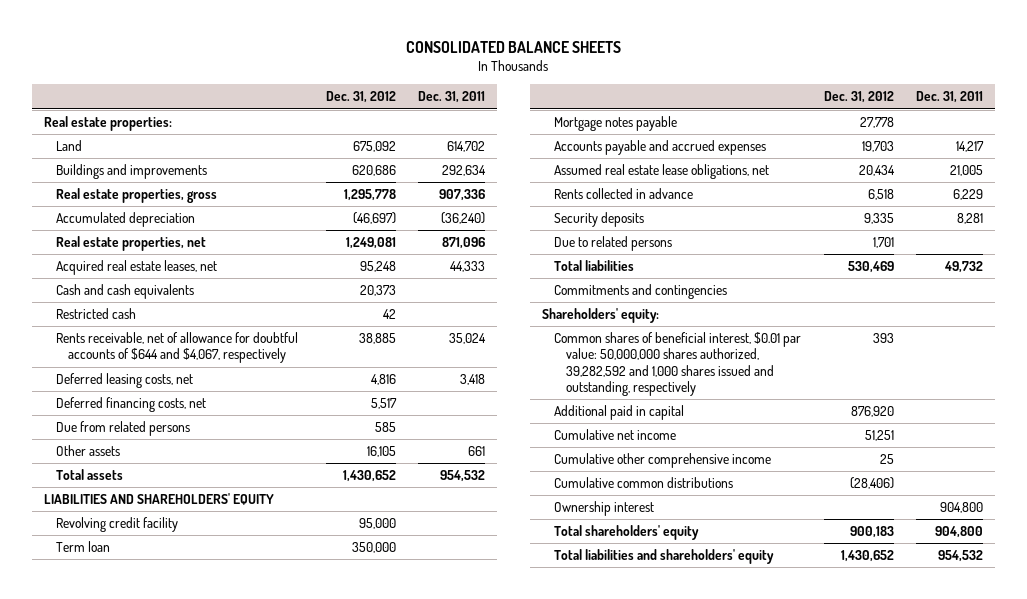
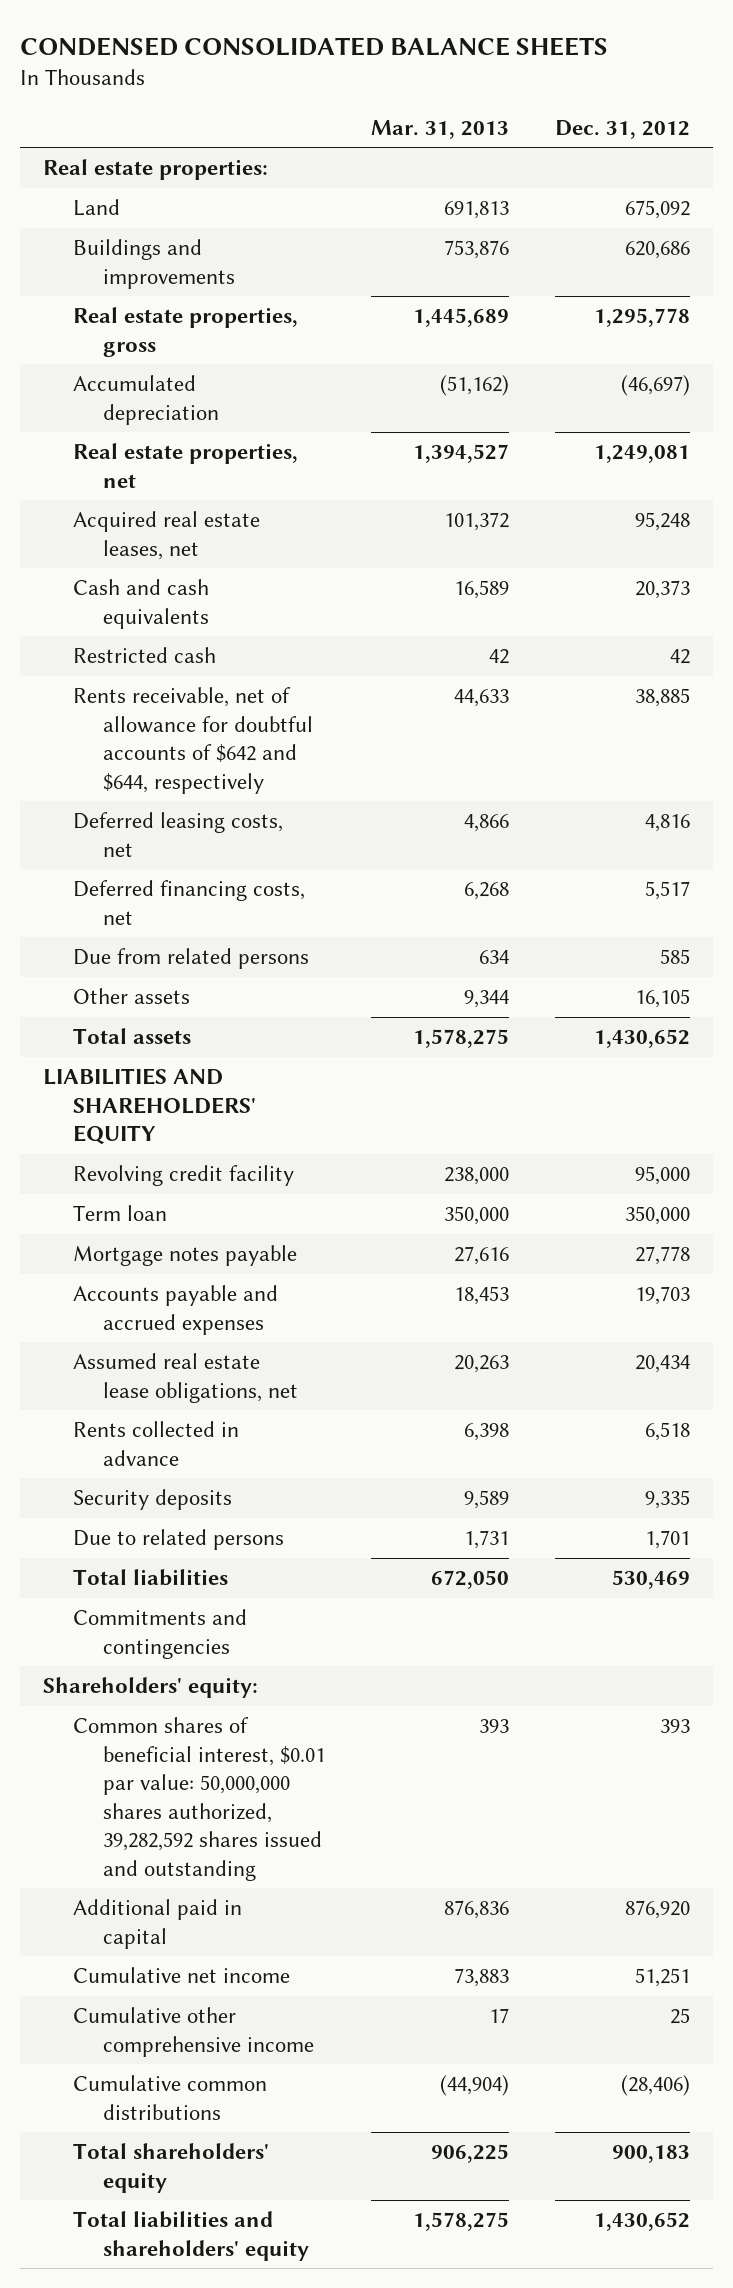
- CONSOLIDATED BALANCE SHEETS
+ CONDENSED CONSOLIDATED BALANCE SHEETS
- | Dec. 31, 2012 | Dec. 31, 2011
+ | Mar. 31, 2013 | Dec. 31, 2012
- Rents receivable, net of allowance for doubtful accounts of $644 and $4,067, respectively | 38,885 | 35,024
+ Rents receivable, net of allowance for doubtful accounts of $642 and $644, respectively | 44,633 | 38,885
- Common shares of beneficial interest, $0.01 par value: 50,000,000 shares authorized, 39,282,592 and 1,000 shares issued and outstanding, respectively | 393 |
+ Common shares of beneficial interest, $0.01 par value: 50,000,000 shares authorized, 39,282,592 shares issued and outstanding | 393 | 393
- Ownership interest | | 904,800

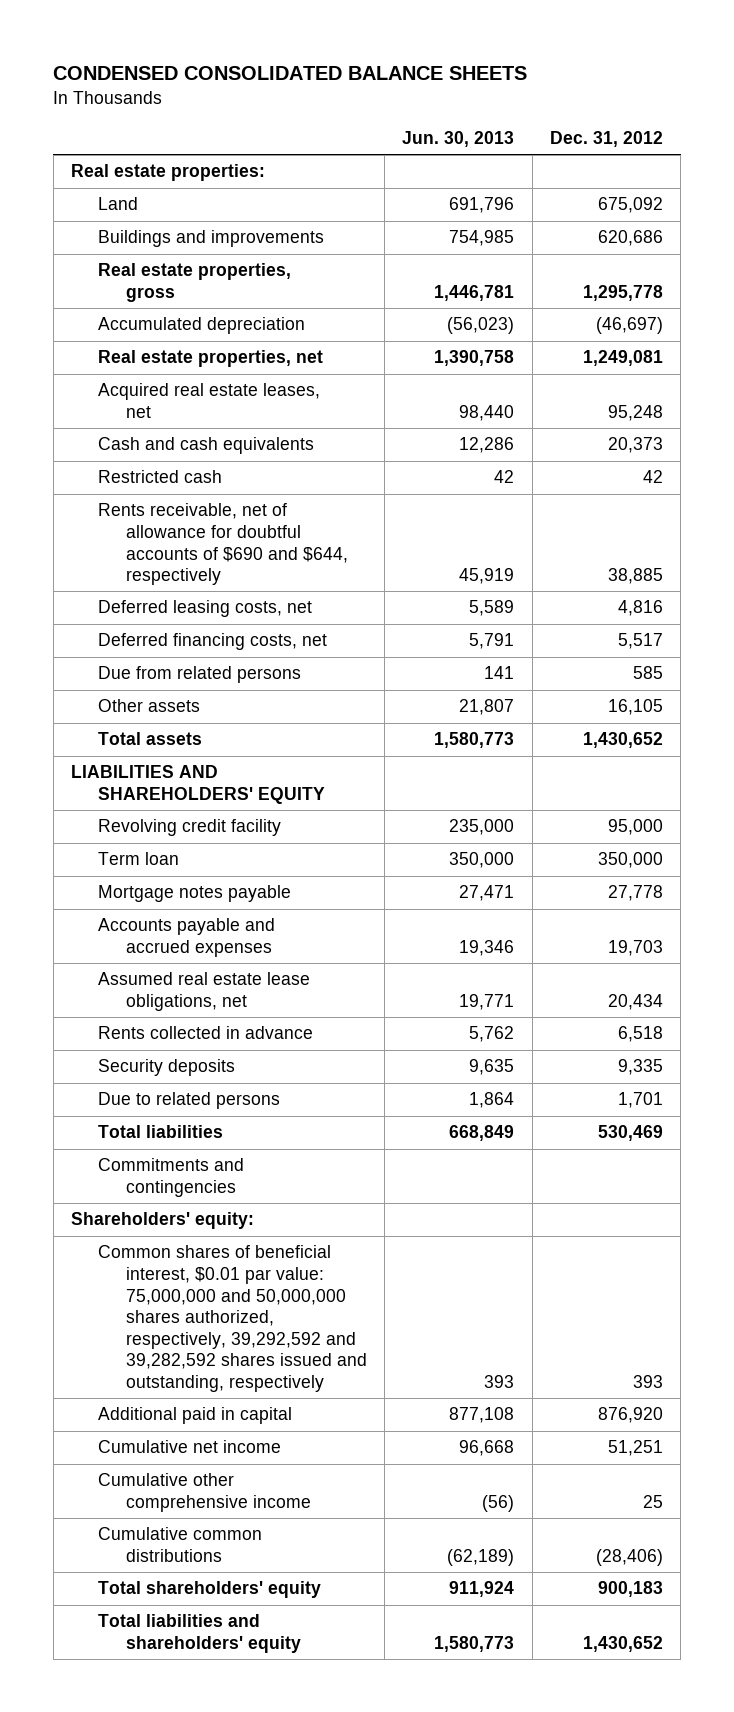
- | Mar. 31, 2013 | Dec. 31, 2012
+ | Jun. 30, 2013 | Dec. 31, 2012
- Rents receivable, net of allowance for doubtful accounts of $642 and $644, respectively | 44,633 | 38,885
+ Rents receivable, net of allowance for doubtful accounts of $690 and $644, respectively | 45,919 | 38,885
- Common shares of beneficial interest, $0.01 par value: 50,000,000 shares authorized, 39,282,592 shares issued and outstanding | 393 | 393
+ Common shares of beneficial interest, $0.01 par value: 75,000,000 and 50,000,000 shares authorized, respectively, 39,292,592 and 39,282,592 shares issued and outstanding, respectively | 393 | 393

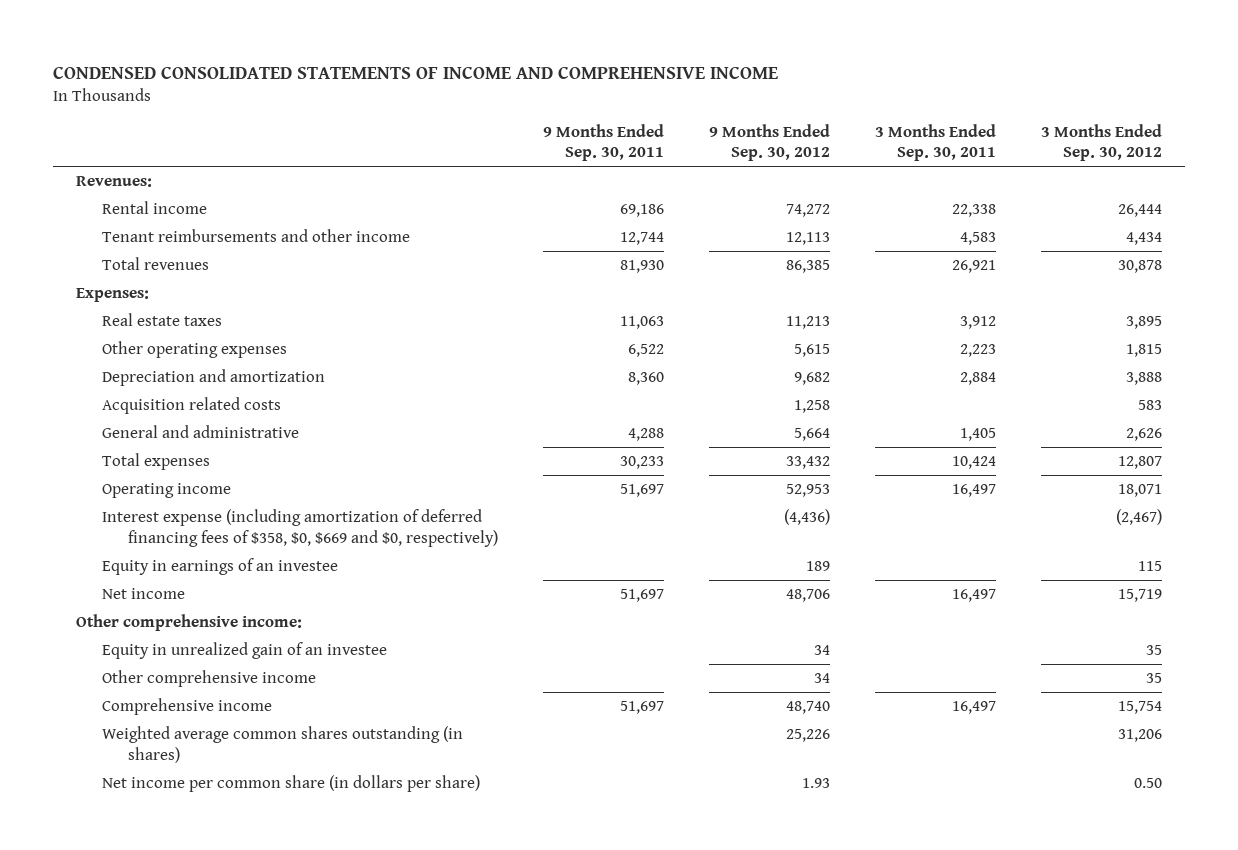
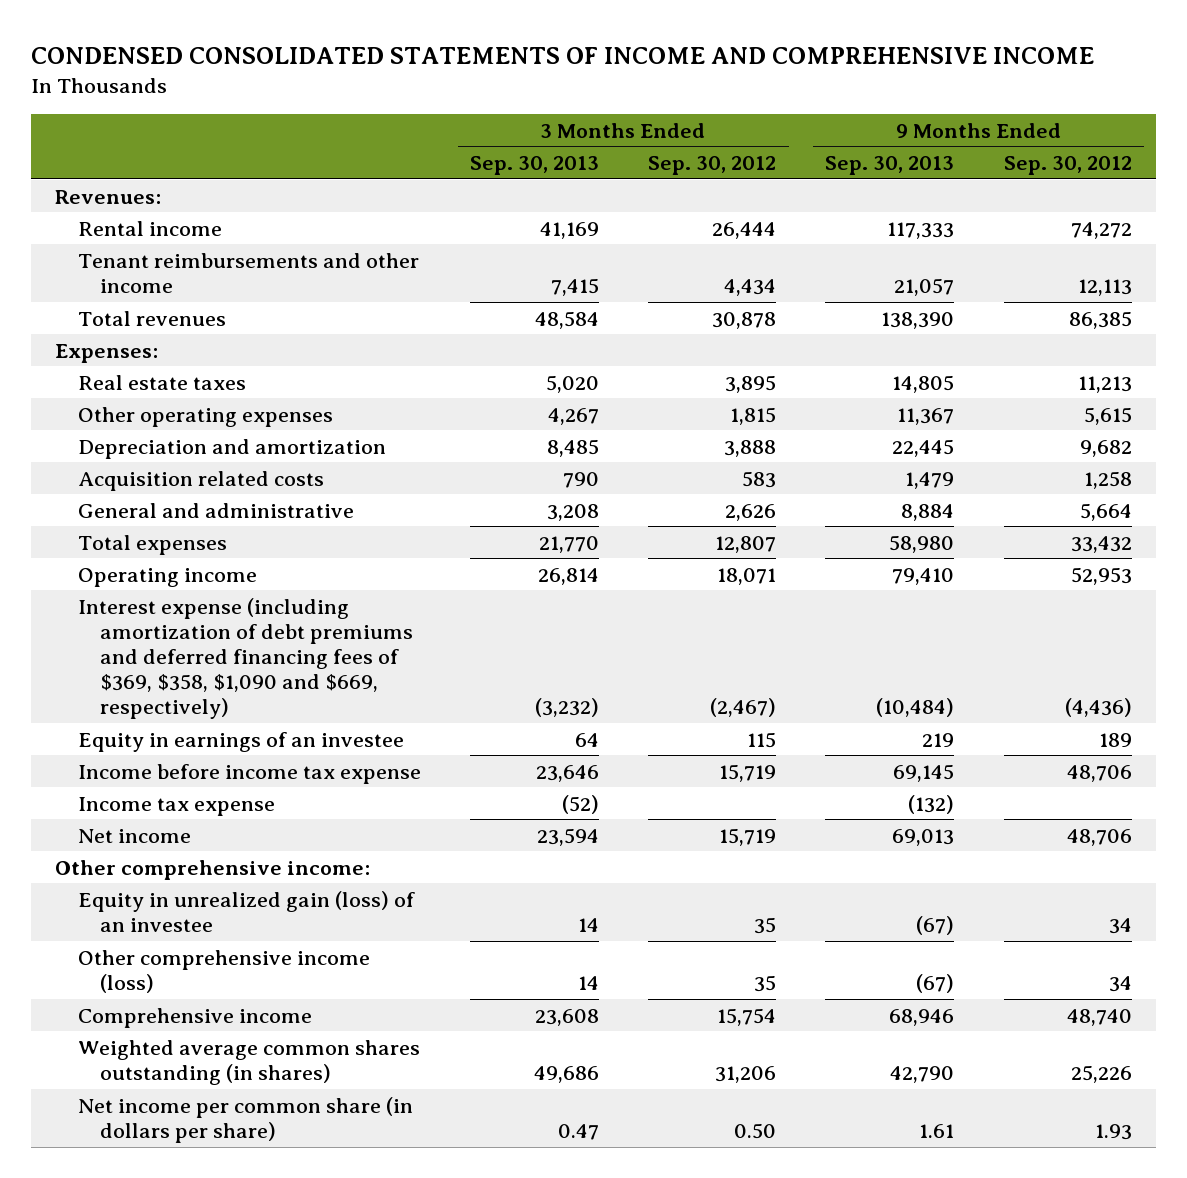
- | 9 Months Ended Sep. 30, 2011 | 9 Months Ended Sep. 30, 2012 | 3 Months Ended Sep. 30, 2011 | 3 Months Ended Sep. 30, 2012
+ | 3 Months Ended Sep. 30, 2013 | 3 Months Ended Sep. 30, 2012 | 9 Months Ended Sep. 30, 2013 | 9 Months Ended Sep. 30, 2012
- Interest expense (including amortization of deferred financing fees of $358, $0, $669 and $0, respectively) | | (4,436) | | (2,467)
+ Interest expense (including amortization of debt premiums and deferred financing fees of $369, $358, $1,090 and $669, respectively) | (3,232) | (2,467) | (10,484) | (4,436)
+ Income before income tax expense | 23,646 | 15,719 | 69,145 | 48,706
+ Income tax expense | (52) | | (132) |
- Equity in unrealized gain of an investee | | 34 | | 35
- Other comprehensive income | | 34 | | 35
+ Equity in unrealized gain (loss) of an investee | 14 | 35 | (67) | 34
+ Other comprehensive income (loss) | 14 | 35 | (67) | 34

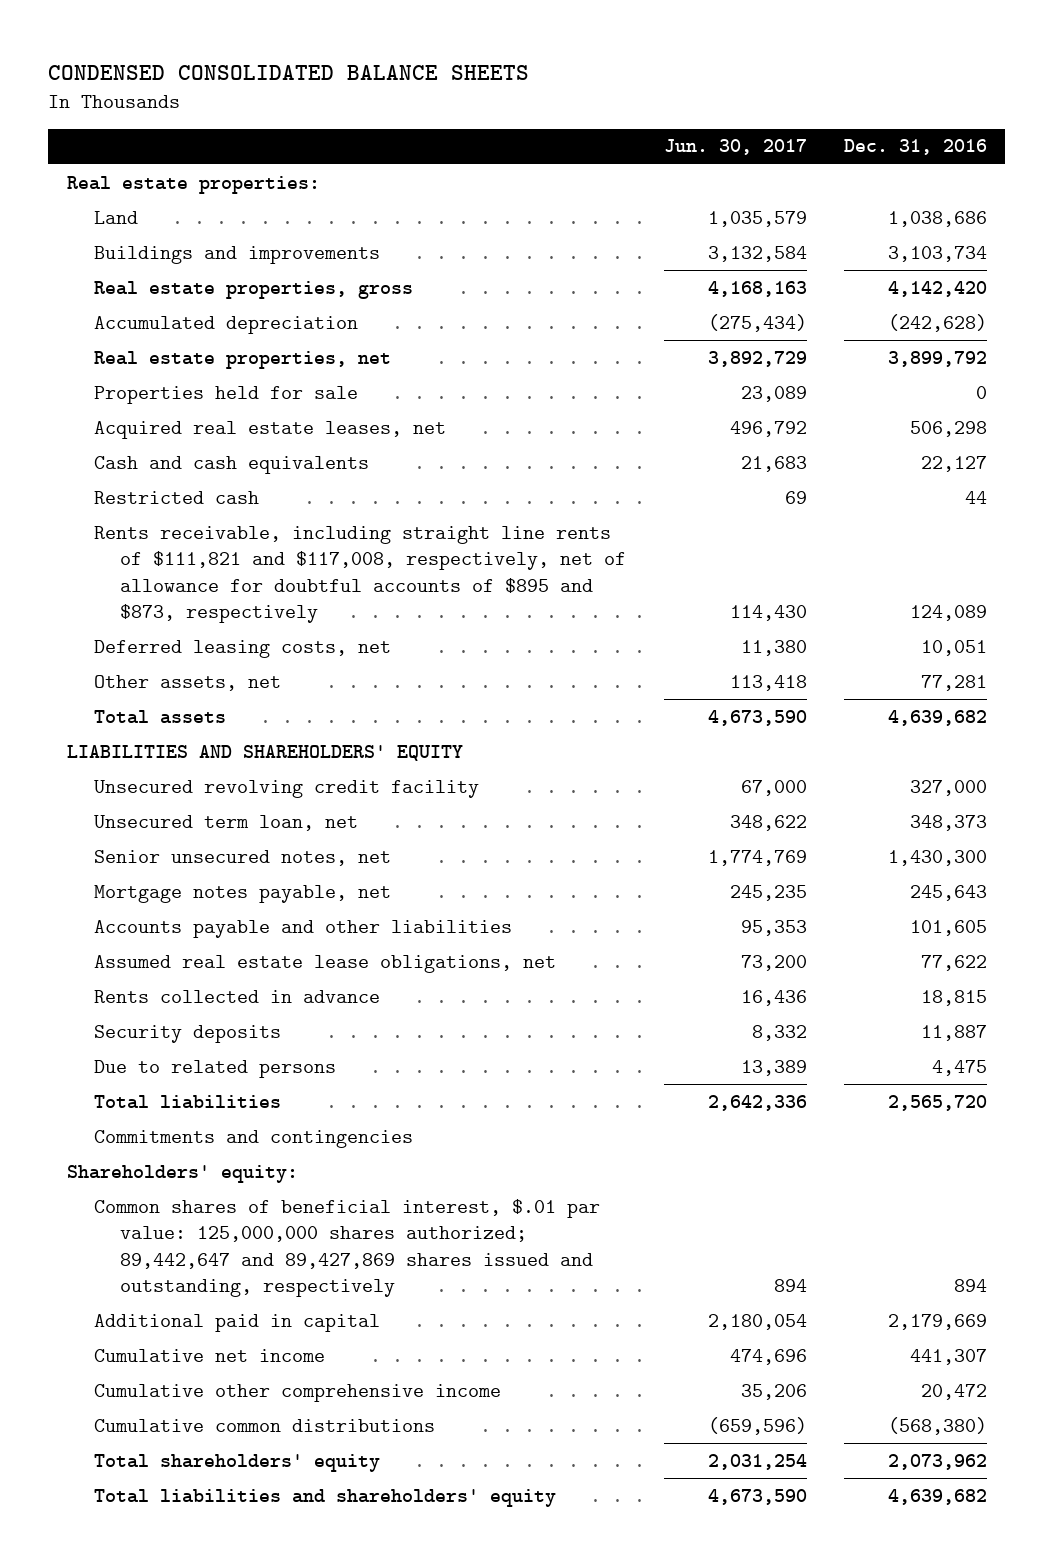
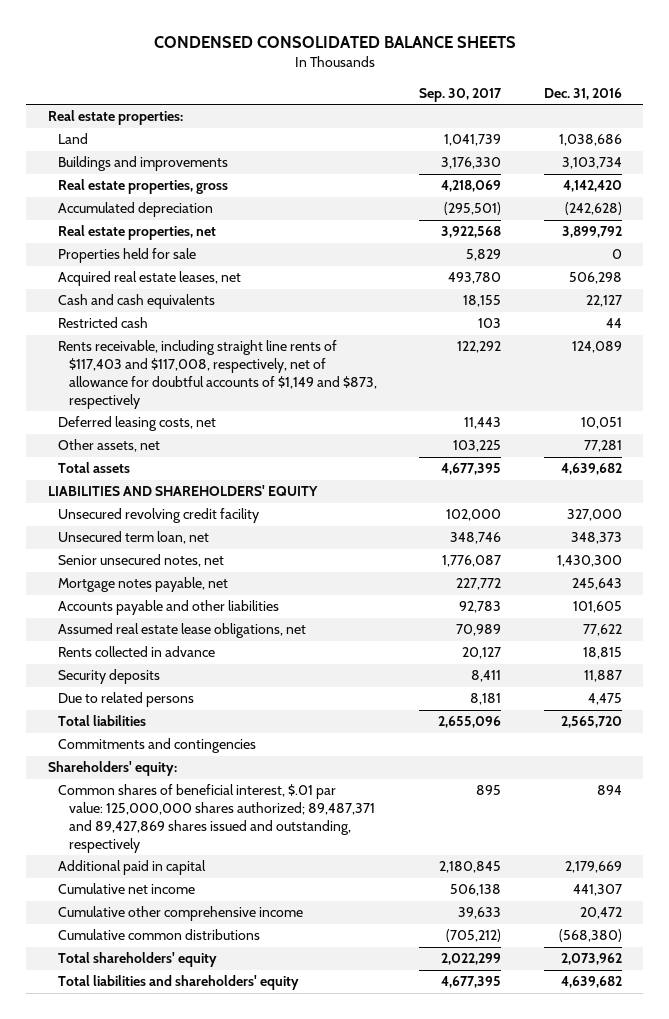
- | Jun. 30, 2017 | Dec. 31, 2016
+ | Sep. 30, 2017 | Dec. 31, 2016
- Rents receivable, including straight line rents of $111,821 and $117,008, respectively, net of allowance for doubtful accounts of $895 and $873, respectively | 114,430 | 124,089
+ Rents receivable, including straight line rents of $117,403 and $117,008, respectively, net of allowance for doubtful accounts of $1,149 and $873, respectively | 122,292 | 124,089
- Common shares of beneficial interest, $.01 par value: 125,000,000 shares authorized; 89,442,647 and 89,427,869 shares issued and outstanding, respectively | 894 | 894
+ Common shares of beneficial interest, $.01 par value: 125,000,000 shares authorized; 89,487,371 and 89,427,869 shares issued and outstanding, respectively | 895 | 894

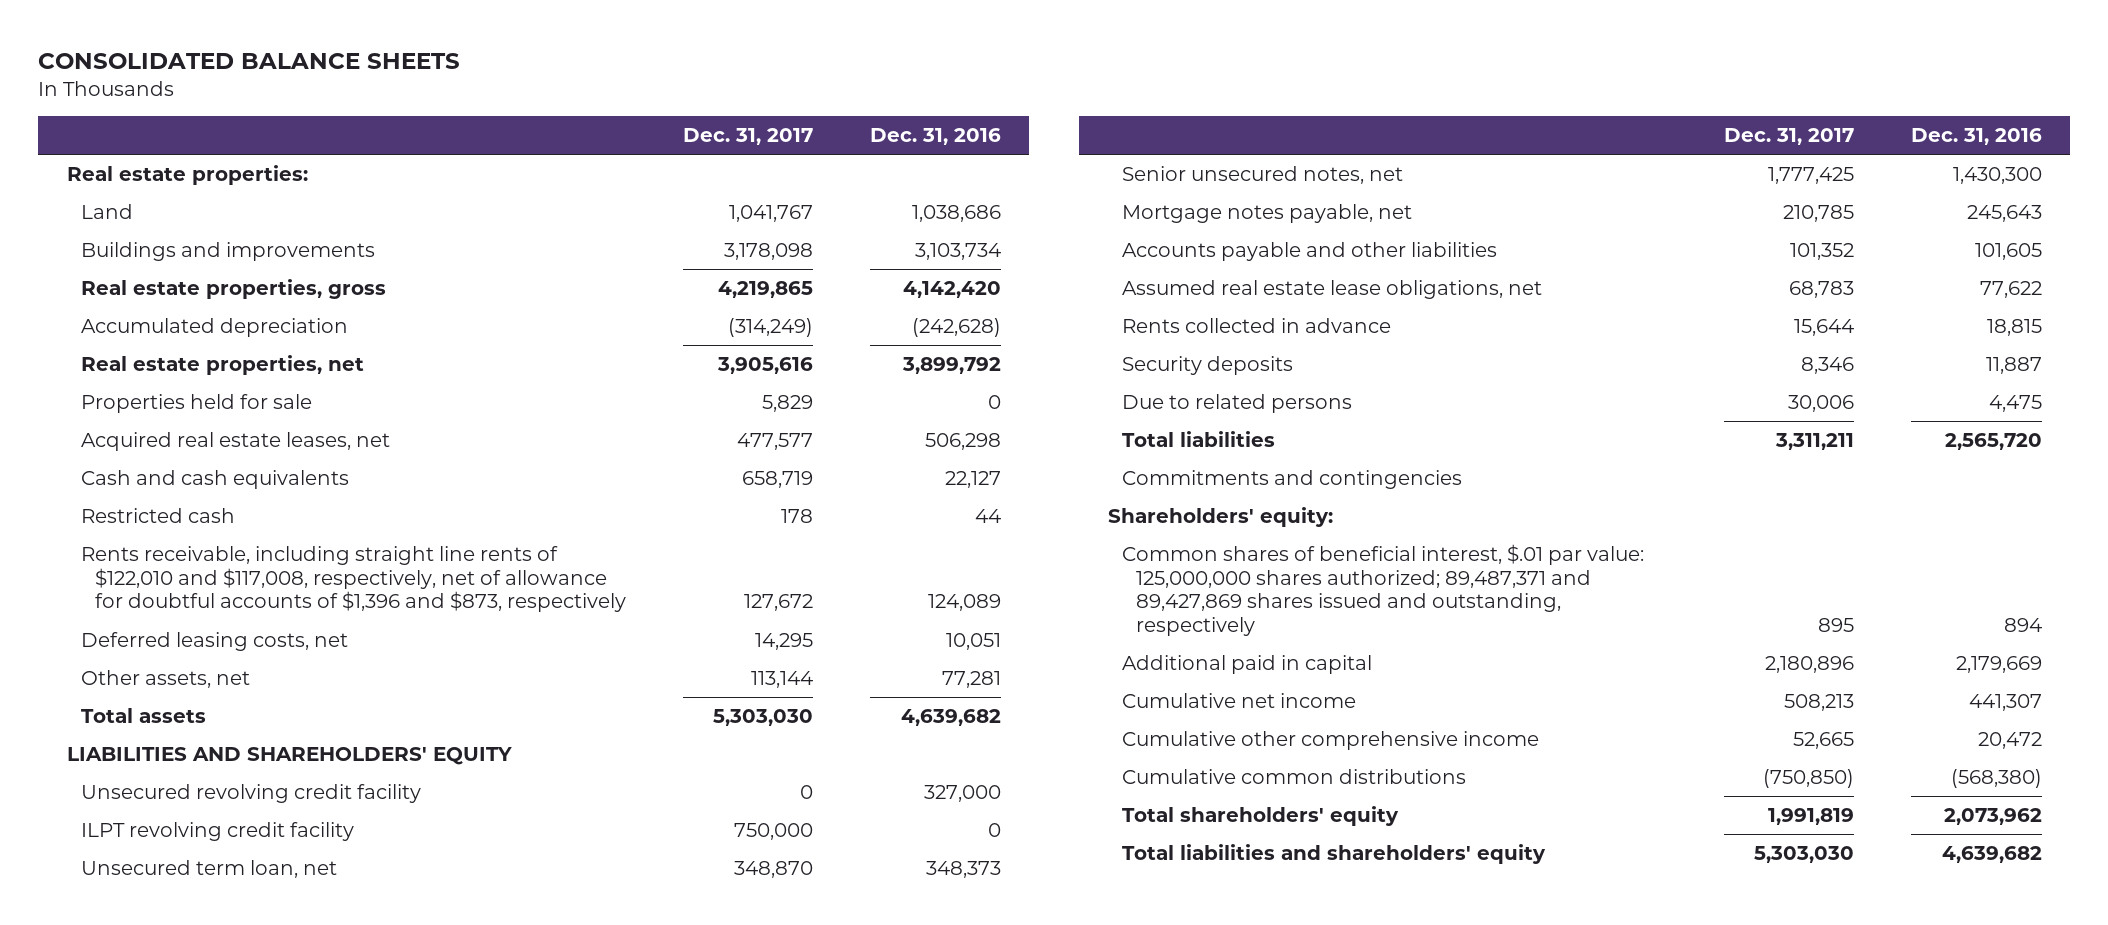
- CONDENSED CONSOLIDATED BALANCE SHEETS
+ CONSOLIDATED BALANCE SHEETS
- | Sep. 30, 2017 | Dec. 31, 2016
+ | Dec. 31, 2017 | Dec. 31, 2016
- Rents receivable, including straight line rents of $117,403 and $117,008, respectively, net of allowance for doubtful accounts of $1,149 and $873, respectively | 122,292 | 124,089
+ Rents receivable, including straight line rents of $122,010 and $117,008, respectively, net of allowance for doubtful accounts of $1,396 and $873, respectively | 127,672 | 124,089
+ ILPT revolving credit facility | 750,000 | 0

